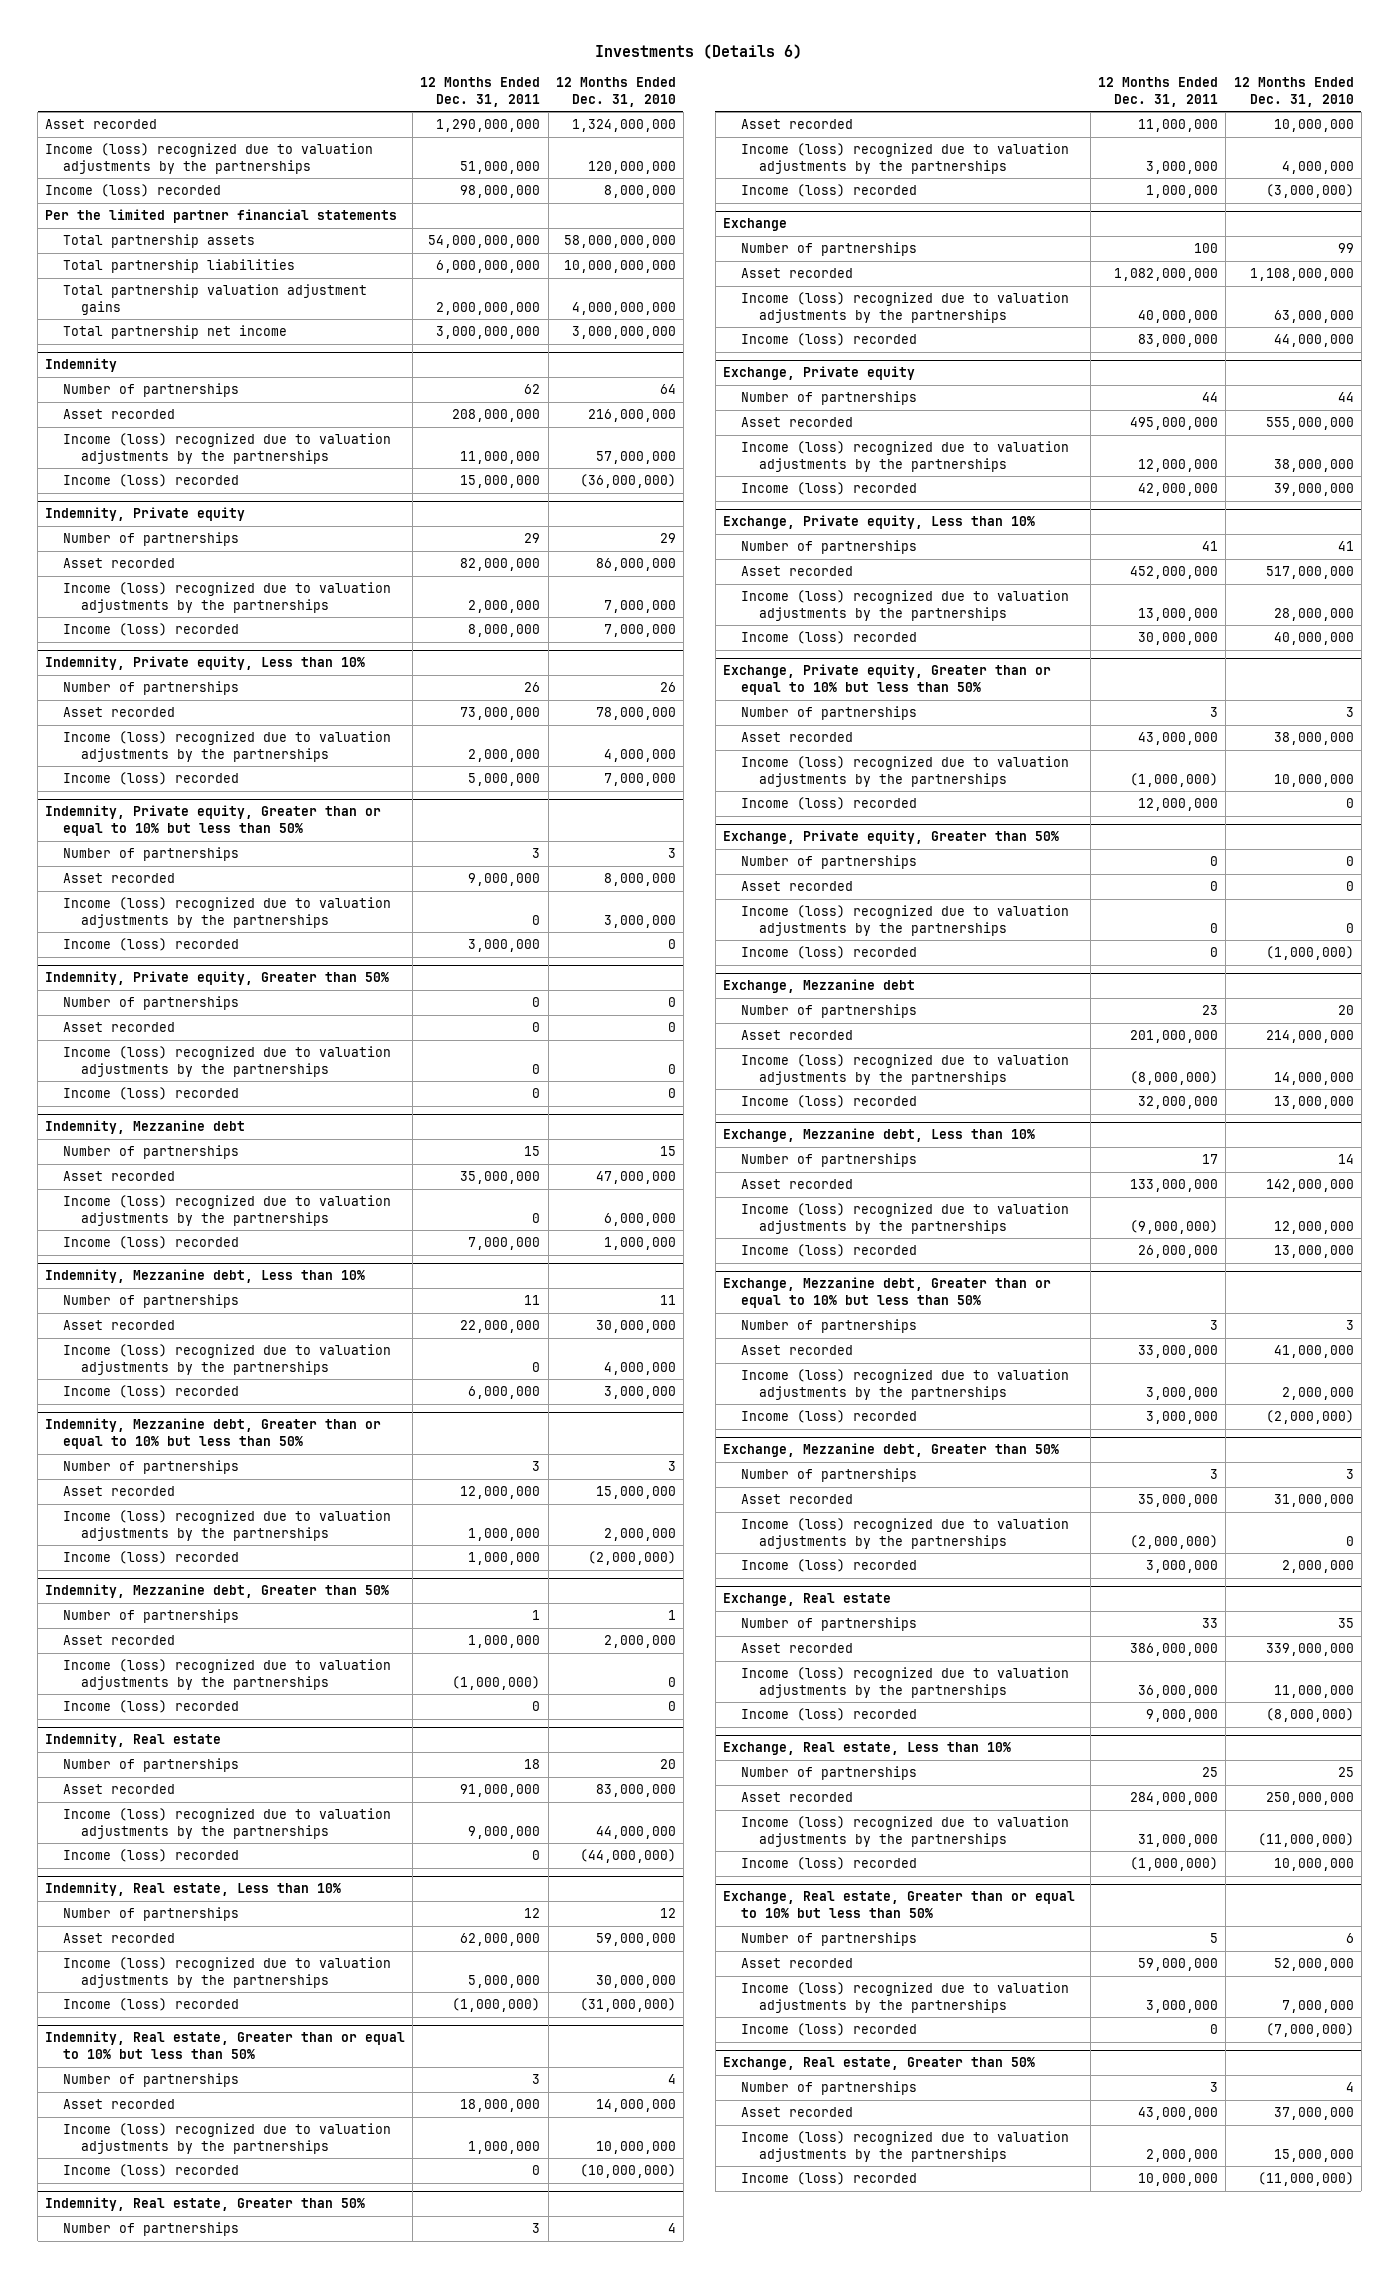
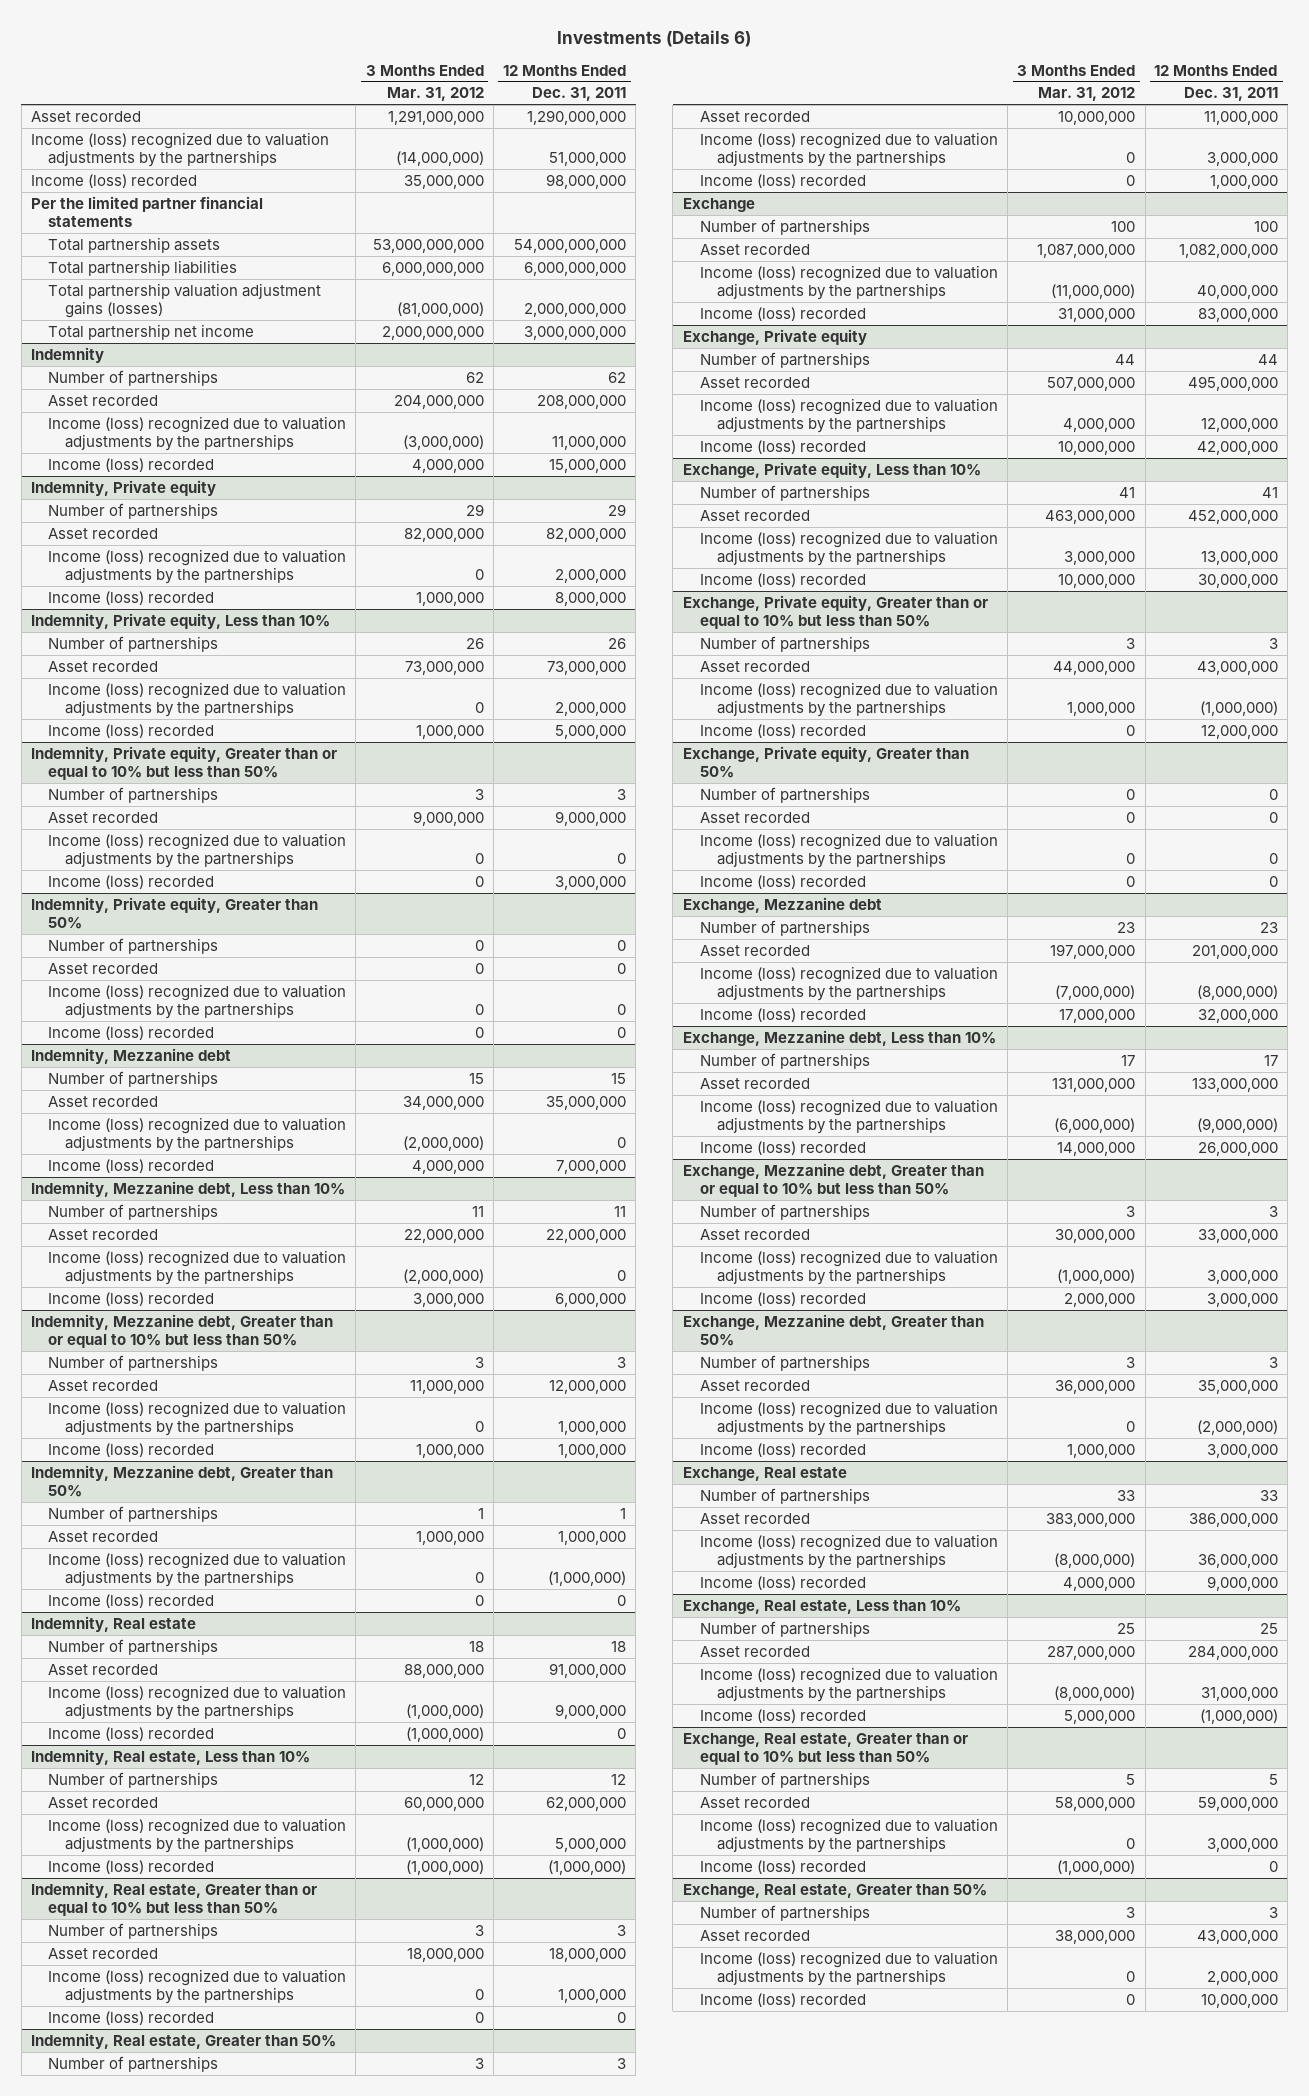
- | 12 Months Ended Dec. 31, 2011 | 12 Months Ended Dec. 31, 2010
+ | 3 Months Ended Mar. 31, 2012 | 12 Months Ended Dec. 31, 2011
- Total partnership valuation adjustment gains | 2,000,000,000 | 4,000,000,000
+ Total partnership valuation adjustment gains (losses) | (81,000,000) | 2,000,000,000

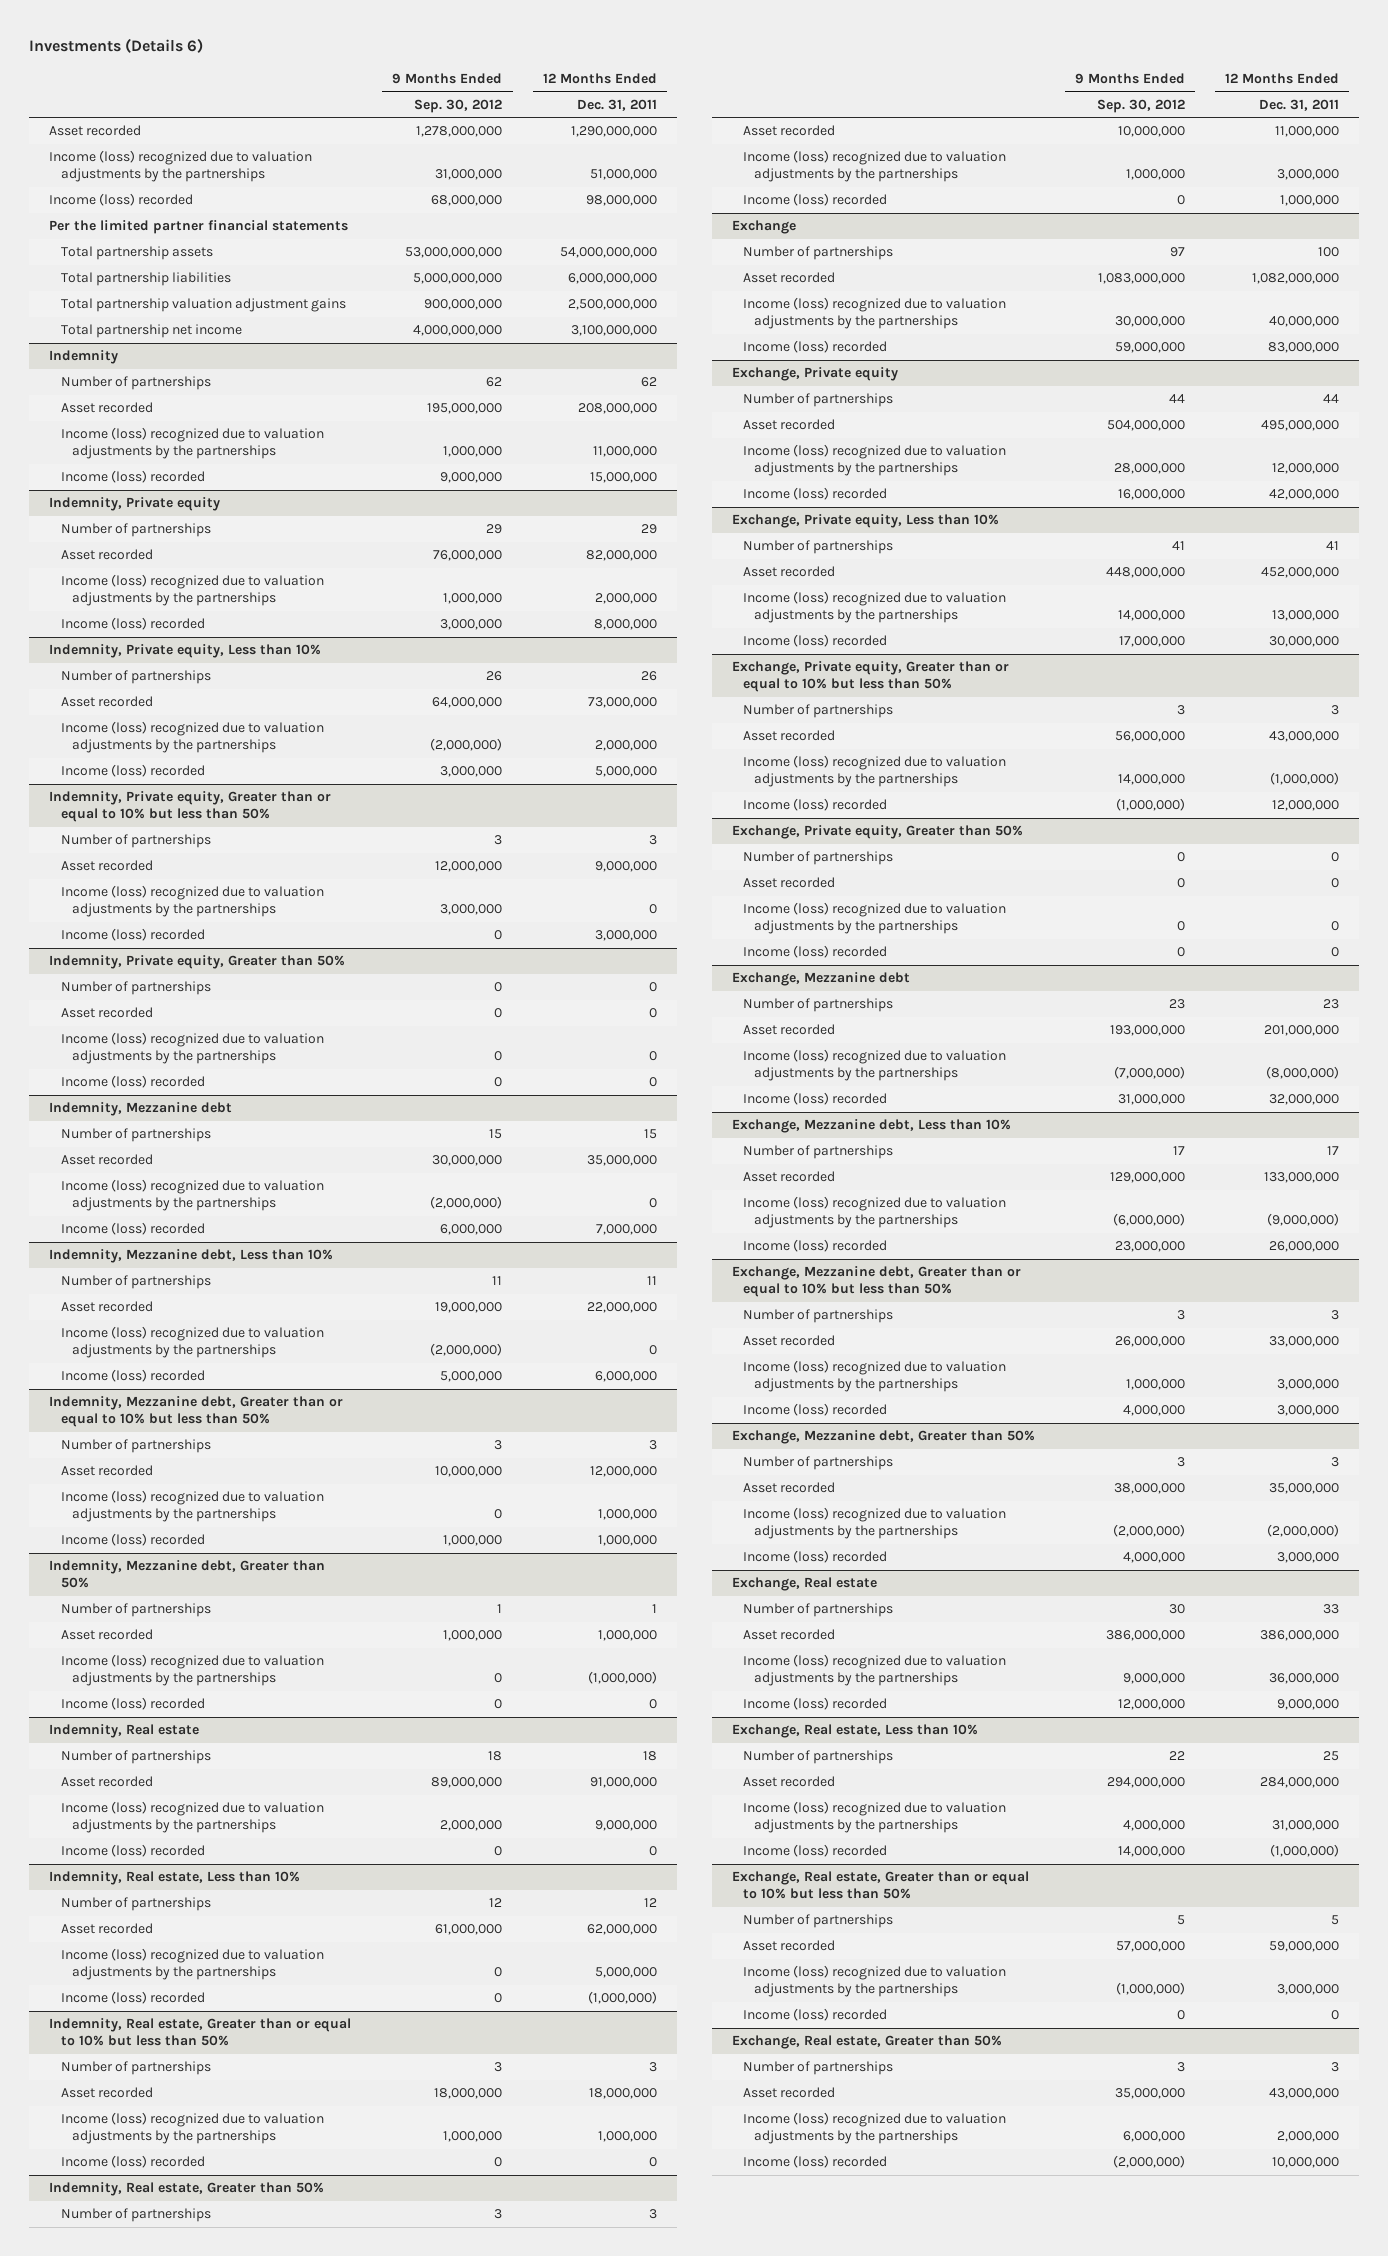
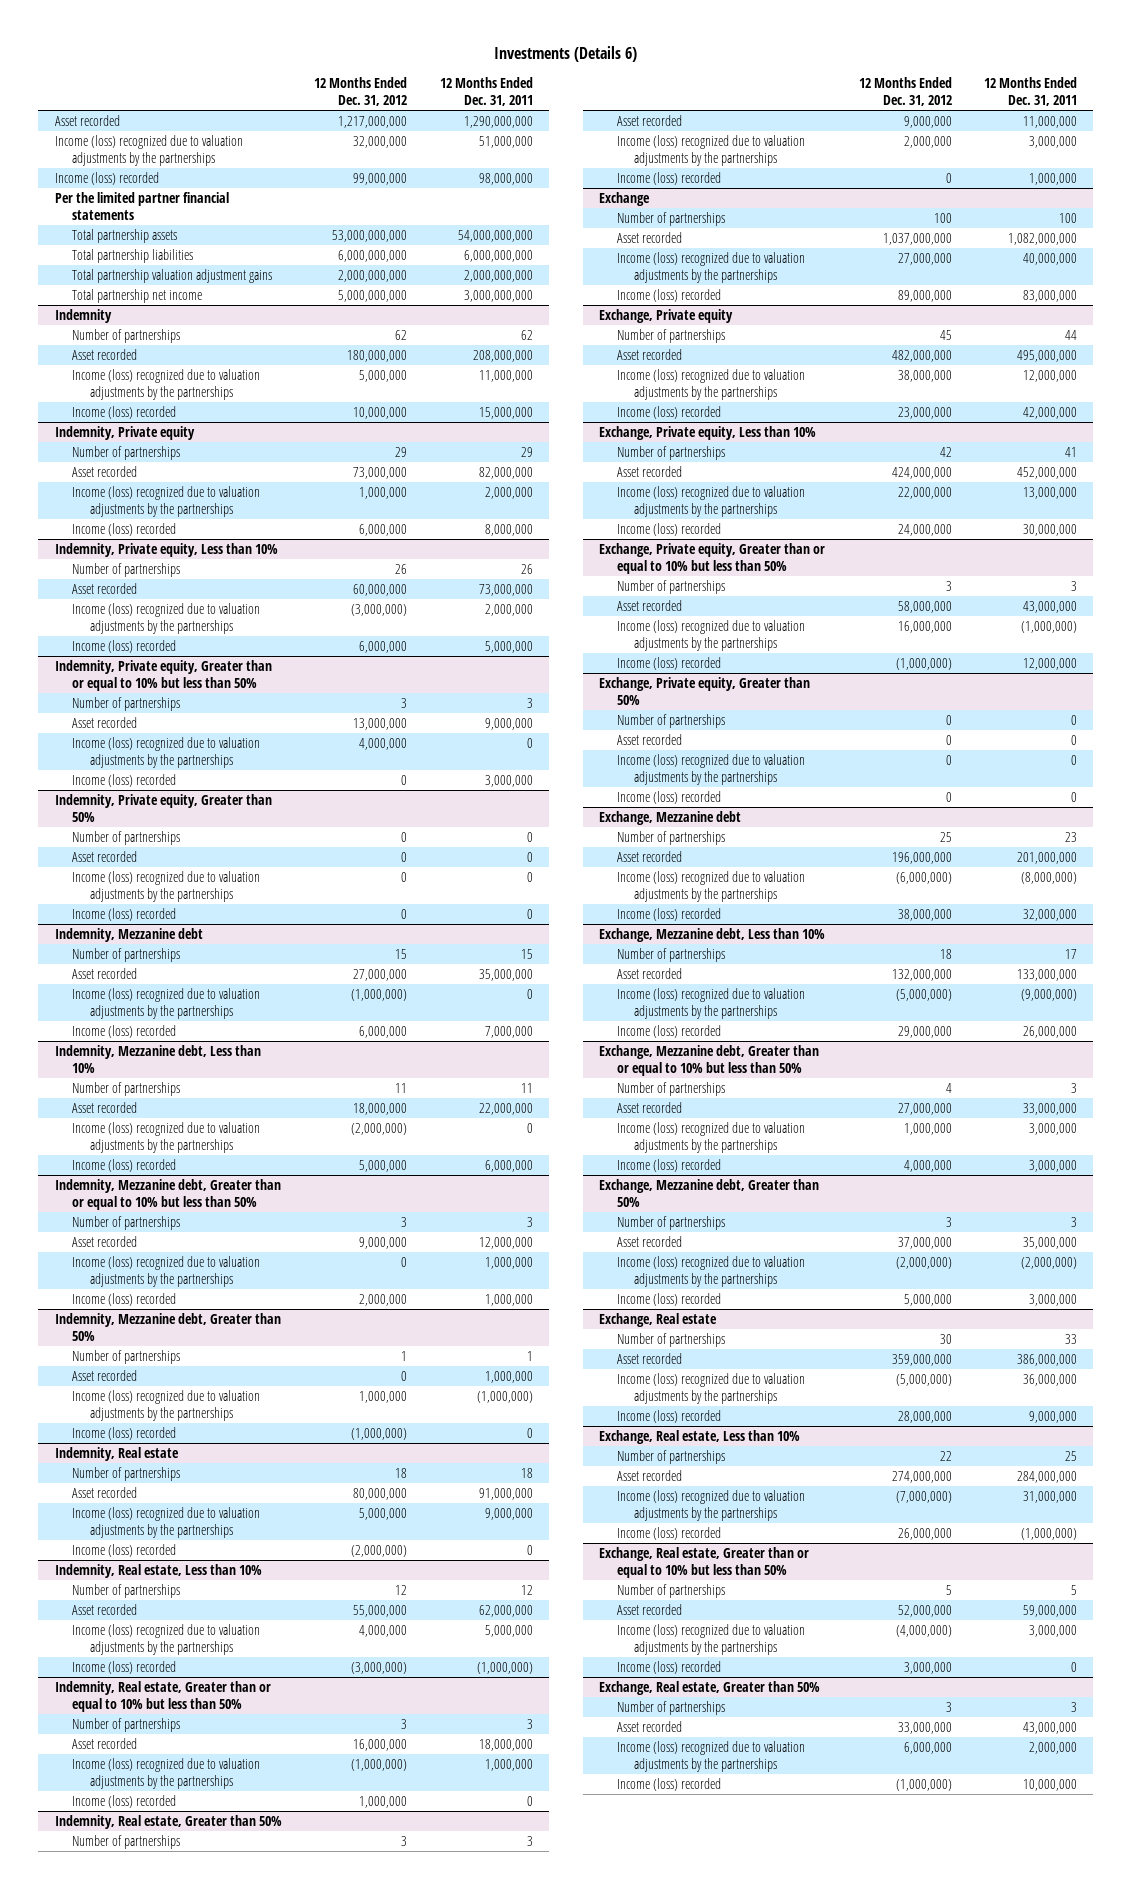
- | 9 Months Ended Sep. 30, 2012 | 12 Months Ended Dec. 31, 2011
+ | 12 Months Ended Dec. 31, 2012 | 12 Months Ended Dec. 31, 2011
- Total partnership valuation adjustment gains | 900,000,000 | 2,500,000,000
- Total partnership net income | 4,000,000,000 | 3,100,000,000
+ Total partnership valuation adjustment gains | 2,000,000,000 | 2,000,000,000
+ Total partnership net income | 5,000,000,000 | 3,000,000,000

